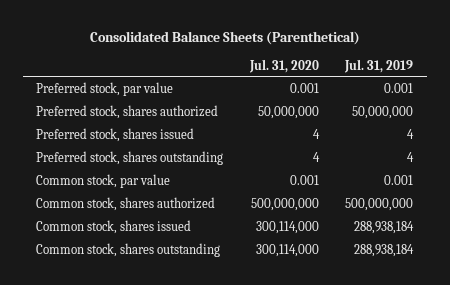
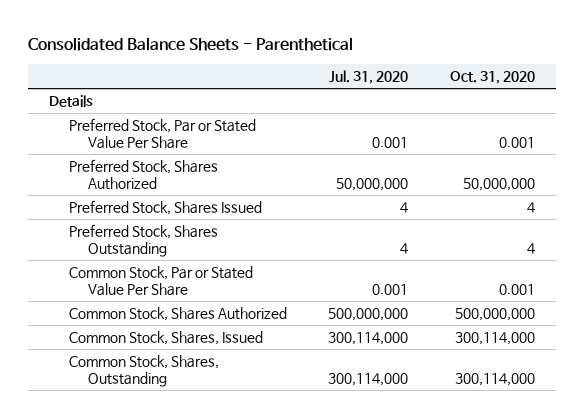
- Consolidated Balance Sheets (Parenthetical)
+ Consolidated Balance Sheets - Parenthetical
- | Jul. 31, 2020 | Jul. 31, 2019
+ | Jul. 31, 2020 | Oct. 31, 2020
- Preferred stock, par value | 0.001 | 0.001
- Preferred stock, shares authorized | 50,000,000 | 50,000,000
- Preferred stock, shares issued | 4 | 4
- Preferred stock, shares outstanding | 4 | 4
- Common stock, par value | 0.001 | 0.001
- Common stock, shares authorized | 500,000,000 | 500,000,000
- Common stock, shares issued | 300,114,000 | 288,938,184
- Common stock, shares outstanding | 300,114,000 | 288,938,184
+ Details
+ Preferred Stock, Par or Stated Value Per Share | 0.001 | 0.001
+ Preferred Stock, Shares Authorized | 50,000,000 | 50,000,000
+ Preferred Stock, Shares Issued | 4 | 4
+ Preferred Stock, Shares Outstanding | 4 | 4
+ Common Stock, Par or Stated Value Per Share | 0.001 | 0.001
+ Common Stock, Shares Authorized | 500,000,000 | 500,000,000
+ Common Stock, Shares, Issued | 300,114,000 | 300,114,000
+ Common Stock, Shares, Outstanding | 300,114,000 | 300,114,000

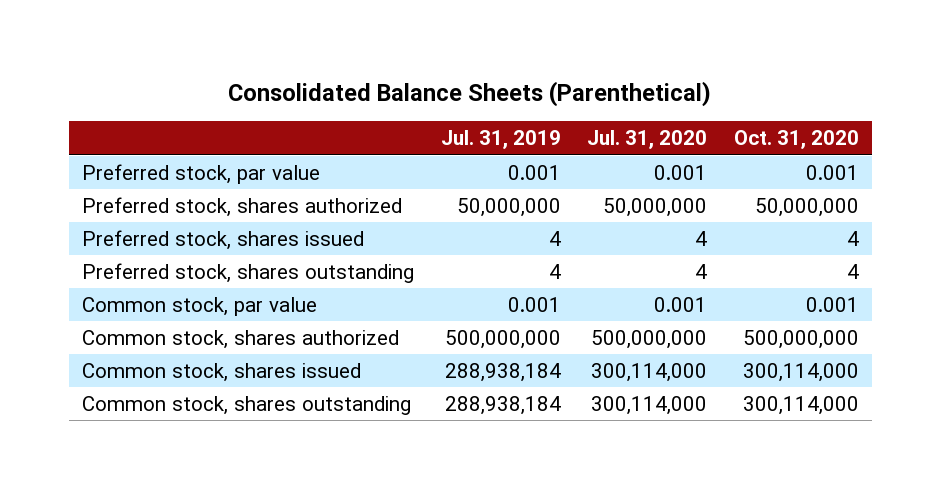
- Consolidated Balance Sheets - Parenthetical
+ Consolidated Balance Sheets (Parenthetical)
- | Jul. 31, 2020 | Oct. 31, 2020
+ | Jul. 31, 2019 | Jul. 31, 2020 | Oct. 31, 2020
- Details
- Preferred Stock, Par or Stated Value Per Share | 0.001 | 0.001
- Preferred Stock, Shares Authorized | 50,000,000 | 50,000,000
- Preferred Stock, Shares Issued | 4 | 4
- Preferred Stock, Shares Outstanding | 4 | 4
- Common Stock, Par or Stated Value Per Share | 0.001 | 0.001
- Common Stock, Shares Authorized | 500,000,000 | 500,000,000
- Common Stock, Shares, Issued | 300,114,000 | 300,114,000
- Common Stock, Shares, Outstanding | 300,114,000 | 300,114,000
+ Preferred stock, par value | 0.001 | 0.001 | 0.001
+ Preferred stock, shares authorized | 50,000,000 | 50,000,000 | 50,000,000
+ Preferred stock, shares issued | 4 | 4 | 4
+ Preferred stock, shares outstanding | 4 | 4 | 4
+ Common stock, par value | 0.001 | 0.001 | 0.001
+ Common stock, shares authorized | 500,000,000 | 500,000,000 | 500,000,000
+ Common stock, shares issued | 288,938,184 | 300,114,000 | 300,114,000
+ Common stock, shares outstanding | 288,938,184 | 300,114,000 | 300,114,000

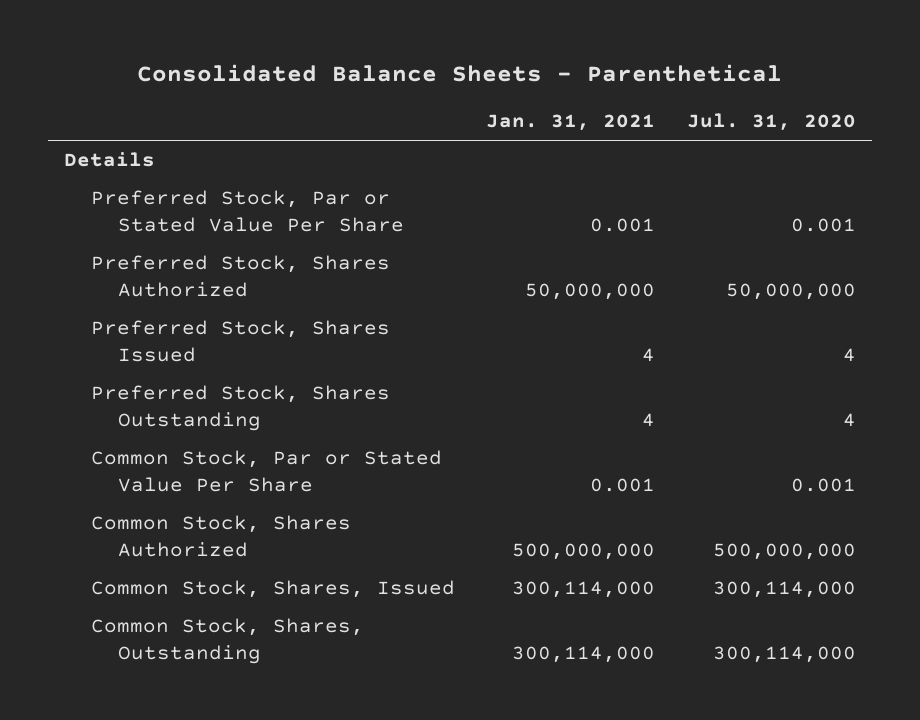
- Consolidated Balance Sheets (Parenthetical)
+ Consolidated Balance Sheets - Parenthetical
- | Jul. 31, 2019 | Jul. 31, 2020 | Oct. 31, 2020
+ | Jan. 31, 2021 | Jul. 31, 2020
- Preferred stock, par value | 0.001 | 0.001 | 0.001
- Preferred stock, shares authorized | 50,000,000 | 50,000,000 | 50,000,000
- Preferred stock, shares issued | 4 | 4 | 4
- Preferred stock, shares outstanding | 4 | 4 | 4
- Common stock, par value | 0.001 | 0.001 | 0.001
- Common stock, shares authorized | 500,000,000 | 500,000,000 | 500,000,000
- Common stock, shares issued | 288,938,184 | 300,114,000 | 300,114,000
- Common stock, shares outstanding | 288,938,184 | 300,114,000 | 300,114,000
+ Details
+ Preferred Stock, Par or Stated Value Per Share | 0.001 | 0.001
+ Preferred Stock, Shares Authorized | 50,000,000 | 50,000,000
+ Preferred Stock, Shares Issued | 4 | 4
+ Preferred Stock, Shares Outstanding | 4 | 4
+ Common Stock, Par or Stated Value Per Share | 0.001 | 0.001
+ Common Stock, Shares Authorized | 500,000,000 | 500,000,000
+ Common Stock, Shares, Issued | 300,114,000 | 300,114,000
+ Common Stock, Shares, Outstanding | 300,114,000 | 300,114,000

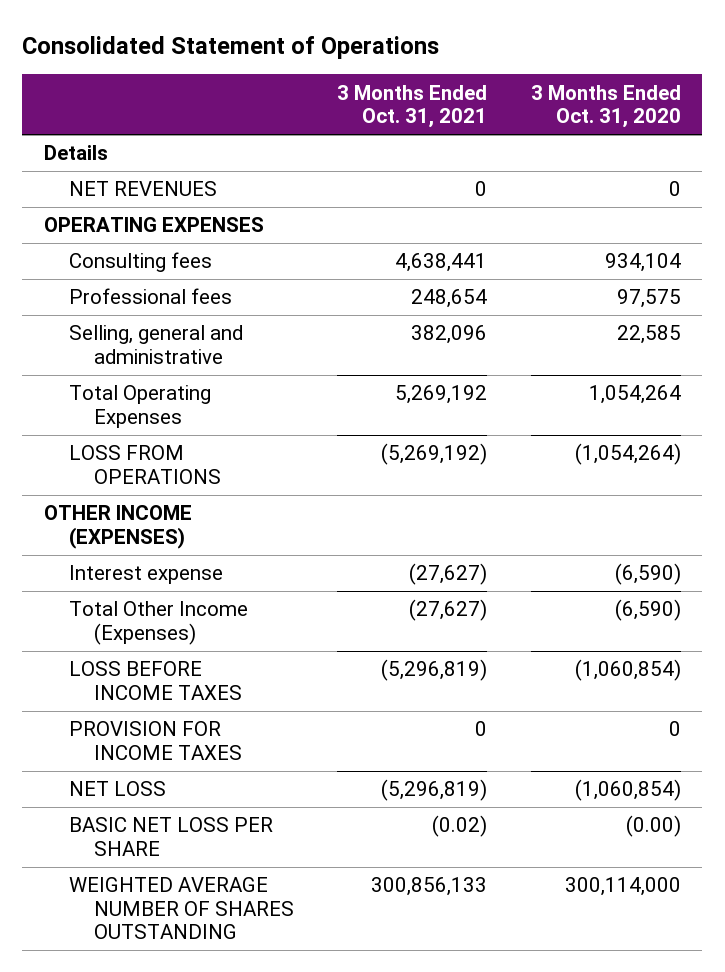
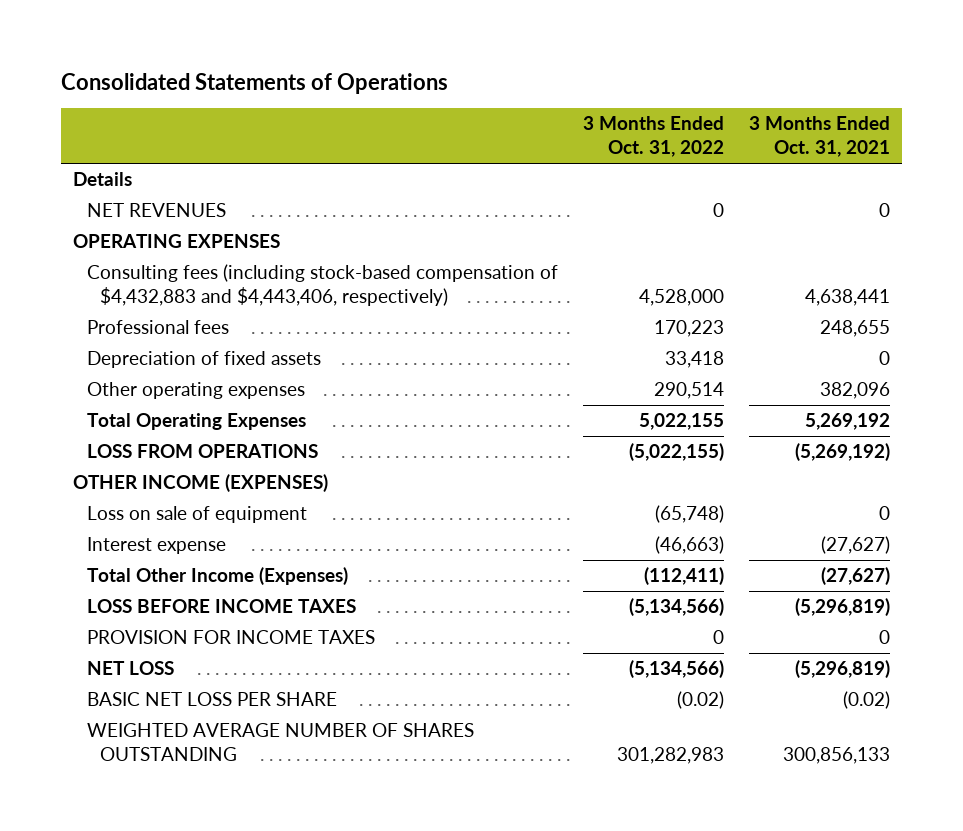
- Consolidated Statement of Operations
+ Consolidated Statements of Operations
- | 3 Months Ended Oct. 31, 2021 | 3 Months Ended Oct. 31, 2020
+ | 3 Months Ended Oct. 31, 2022 | 3 Months Ended Oct. 31, 2021
- Consulting fees | 4,638,441 | 934,104
- Professional fees | 248,654 | 97,575
- Selling, general and administrative | 382,096 | 22,585
+ Consulting fees (including stock-based compensation of $4,432,883 and $4,443,406, respectively) | 4,528,000 | 4,638,441
+ Professional fees | 170,223 | 248,655
+ Depreciation of fixed assets | 33,418 | 0
+ Other operating expenses | 290,514 | 382,096
+ Loss on sale of equipment | (65,748) | 0

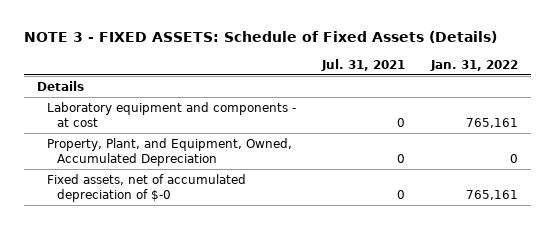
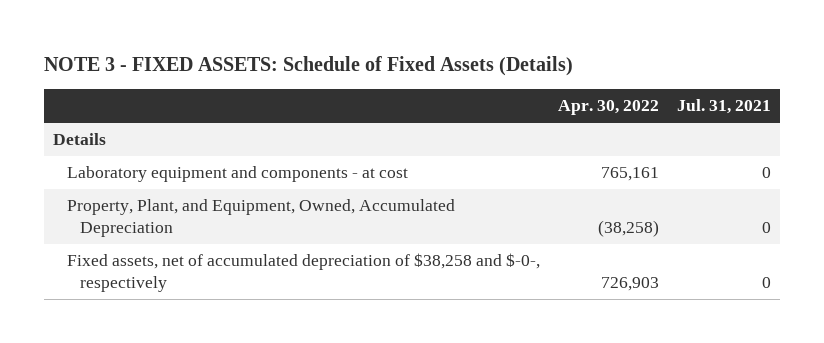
- | Jul. 31, 2021 | Jan. 31, 2022
+ | Apr. 30, 2022 | Jul. 31, 2021
- Fixed assets, net of accumulated depreciation of $-0 | 0 | 765,161
+ Fixed assets, net of accumulated depreciation of $38,258 and $-0-, respectively | 726,903 | 0

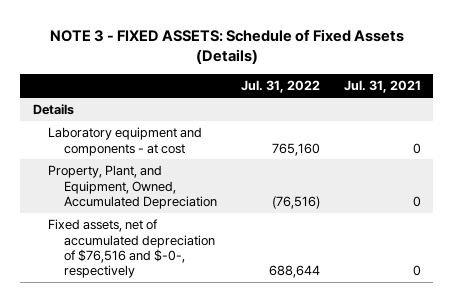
- | Apr. 30, 2022 | Jul. 31, 2021
+ | Jul. 31, 2022 | Jul. 31, 2021
- Fixed assets, net of accumulated depreciation of $38,258 and $-0-, respectively | 726,903 | 0
+ Fixed assets, net of accumulated depreciation of $76,516 and $-0-, respectively | 688,644 | 0

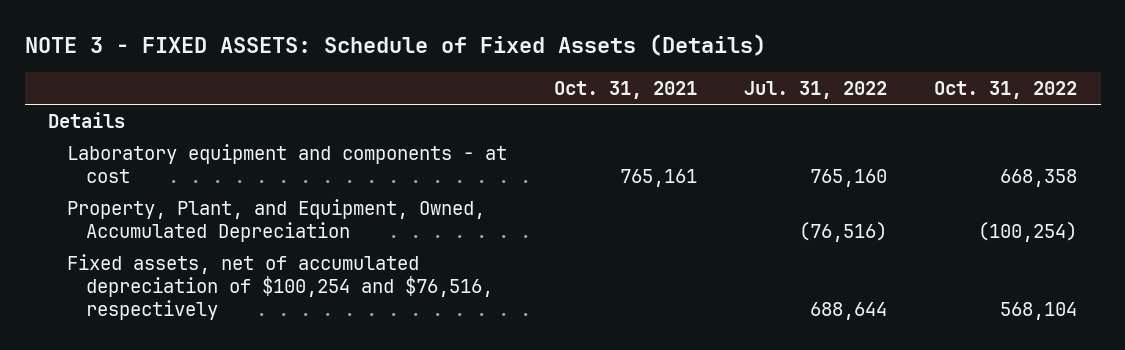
- | Jul. 31, 2022 | Jul. 31, 2021
+ | Oct. 31, 2021 | Jul. 31, 2022 | Oct. 31, 2022
- Fixed assets, net of accumulated depreciation of $76,516 and $-0-, respectively | 688,644 | 0
+ Fixed assets, net of accumulated depreciation of $100,254 and $76,516, respectively | | 688,644 | 568,104

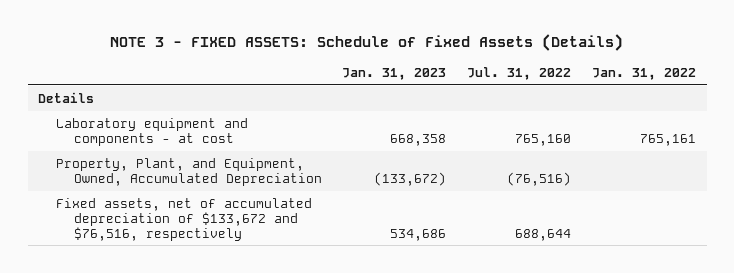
- | Oct. 31, 2021 | Jul. 31, 2022 | Oct. 31, 2022
+ | Jan. 31, 2023 | Jul. 31, 2022 | Jan. 31, 2022
- Fixed assets, net of accumulated depreciation of $100,254 and $76,516, respectively | | 688,644 | 568,104
+ Fixed assets, net of accumulated depreciation of $133,672 and $76,516, respectively | 534,686 | 688,644 |

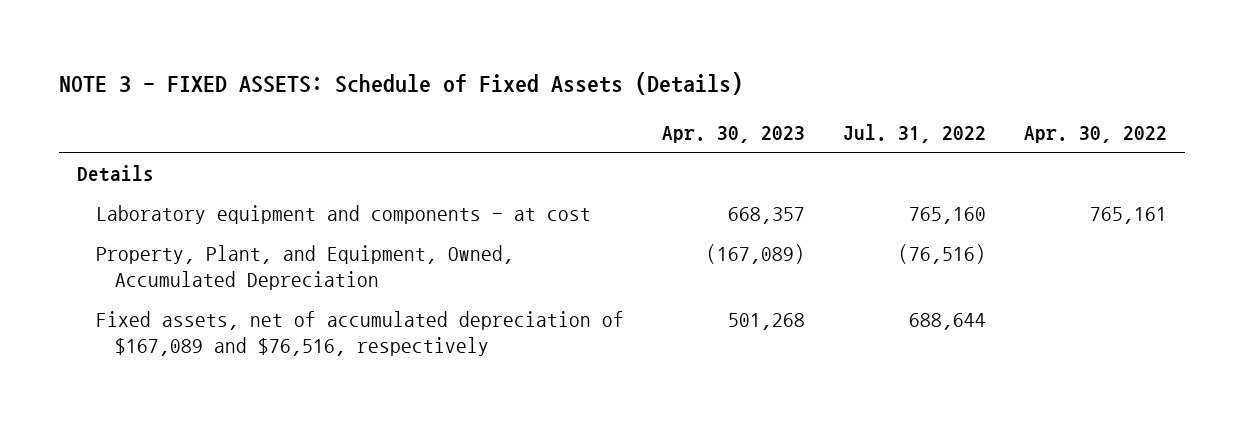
- | Jan. 31, 2023 | Jul. 31, 2022 | Jan. 31, 2022
+ | Apr. 30, 2023 | Jul. 31, 2022 | Apr. 30, 2022
- Fixed assets, net of accumulated depreciation of $133,672 and $76,516, respectively | 534,686 | 688,644 |
+ Fixed assets, net of accumulated depreciation of $167,089 and $76,516, respectively | 501,268 | 688,644 |

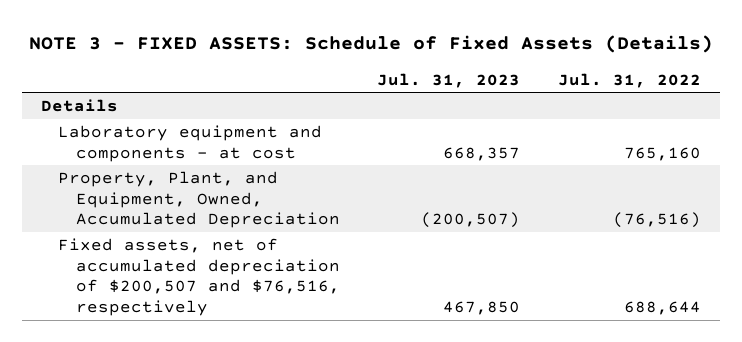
- | Apr. 30, 2023 | Jul. 31, 2022 | Apr. 30, 2022
+ | Jul. 31, 2023 | Jul. 31, 2022
- Fixed assets, net of accumulated depreciation of $167,089 and $76,516, respectively | 501,268 | 688,644 |
+ Fixed assets, net of accumulated depreciation of $200,507 and $76,516, respectively | 467,850 | 688,644

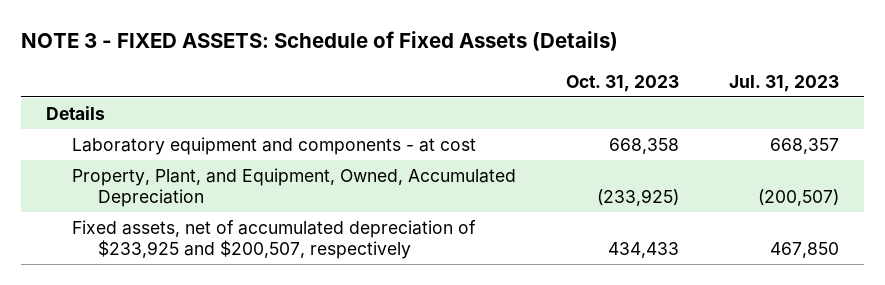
- | Jul. 31, 2023 | Jul. 31, 2022
+ | Oct. 31, 2023 | Jul. 31, 2023
- Fixed assets, net of accumulated depreciation of $200,507 and $76,516, respectively | 467,850 | 688,644
+ Fixed assets, net of accumulated depreciation of $233,925 and $200,507, respectively | 434,433 | 467,850

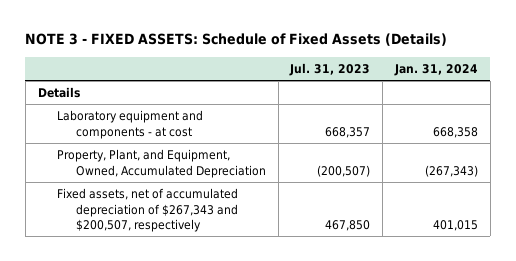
- | Oct. 31, 2023 | Jul. 31, 2023
+ | Jul. 31, 2023 | Jan. 31, 2024
- Fixed assets, net of accumulated depreciation of $233,925 and $200,507, respectively | 434,433 | 467,850
+ Fixed assets, net of accumulated depreciation of $267,343 and $200,507, respectively | 467,850 | 401,015

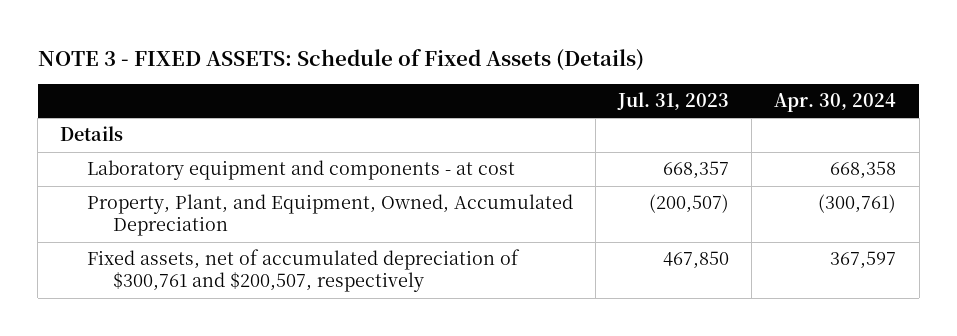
- | Jul. 31, 2023 | Jan. 31, 2024
+ | Jul. 31, 2023 | Apr. 30, 2024
- Fixed assets, net of accumulated depreciation of $267,343 and $200,507, respectively | 467,850 | 401,015
+ Fixed assets, net of accumulated depreciation of $300,761 and $200,507, respectively | 467,850 | 367,597

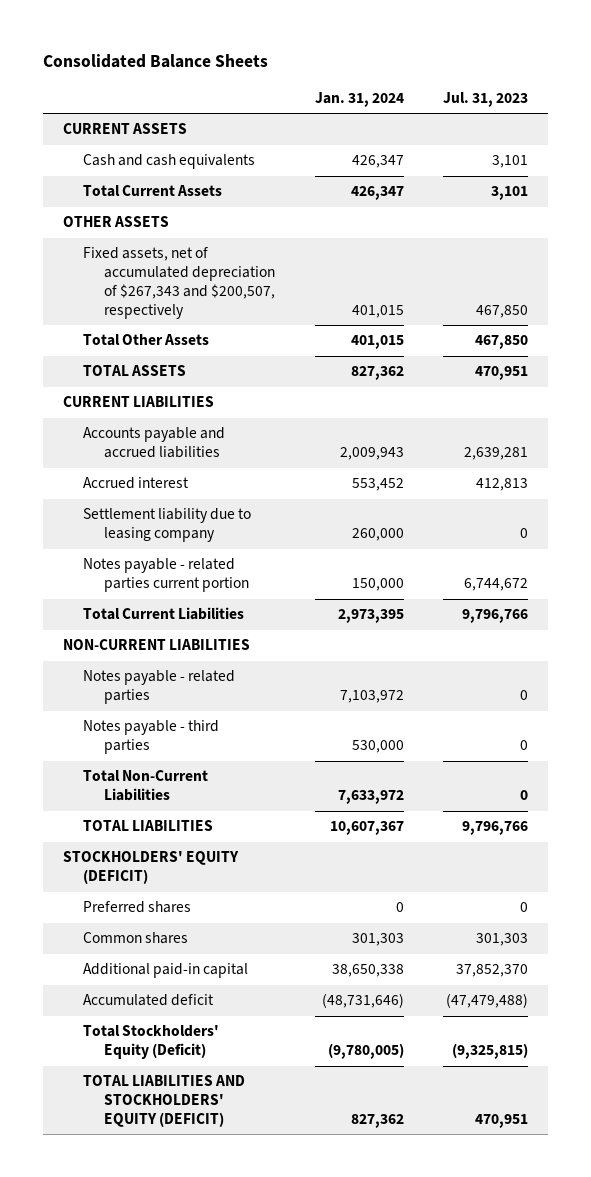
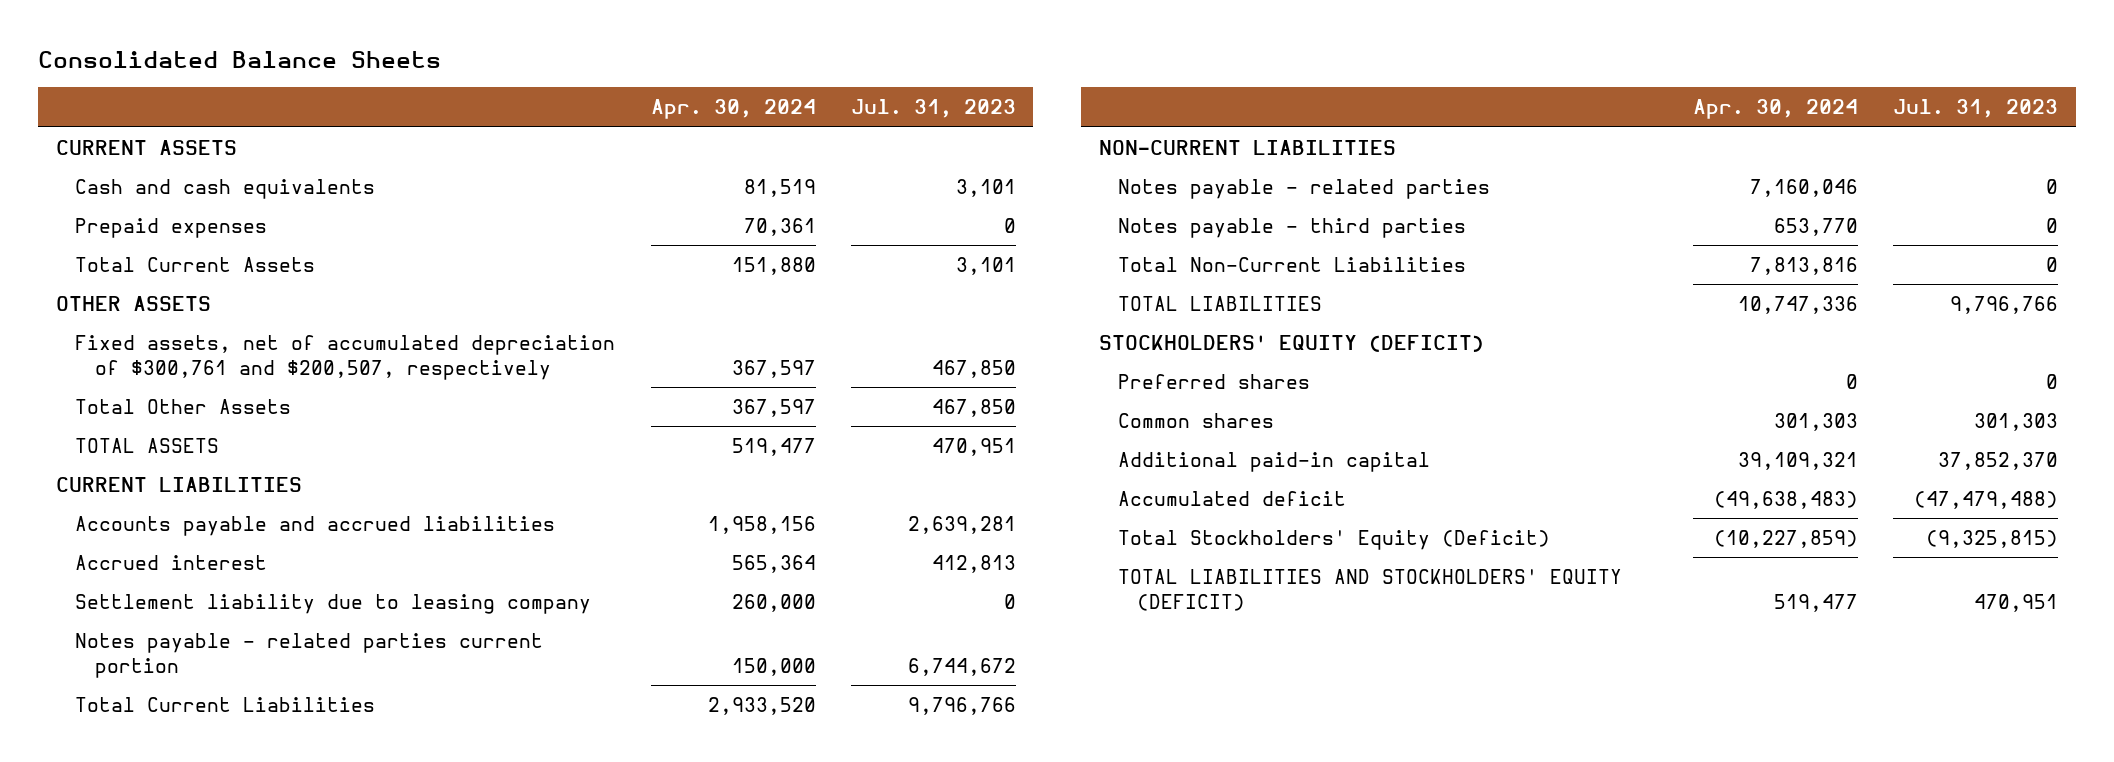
- | Jan. 31, 2024 | Jul. 31, 2023
+ | Apr. 30, 2024 | Jul. 31, 2023
+ Prepaid expenses | 70,361 | 0
- Fixed assets, net of accumulated depreciation of $267,343 and $200,507, respectively | 401,015 | 467,850
+ Fixed assets, net of accumulated depreciation of $300,761 and $200,507, respectively | 367,597 | 467,850

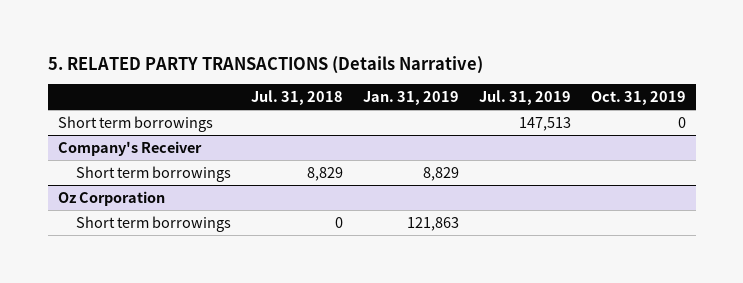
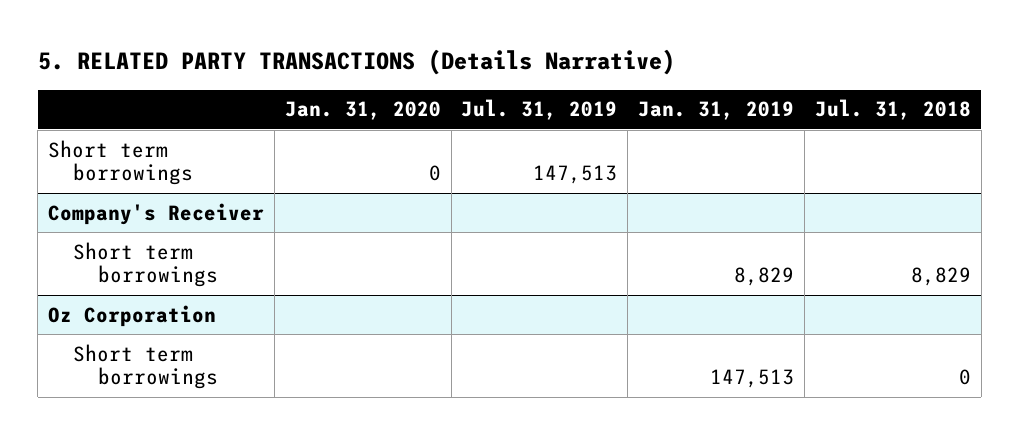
- | Jul. 31, 2018 | Jan. 31, 2019 | Jul. 31, 2019 | Oct. 31, 2019
+ | Jan. 31, 2020 | Jul. 31, 2019 | Jan. 31, 2019 | Jul. 31, 2018
@ Oz Corporation
- Short term borrowings | 0 | 121,863 | |
+ Short term borrowings | | | 147,513 | 0

